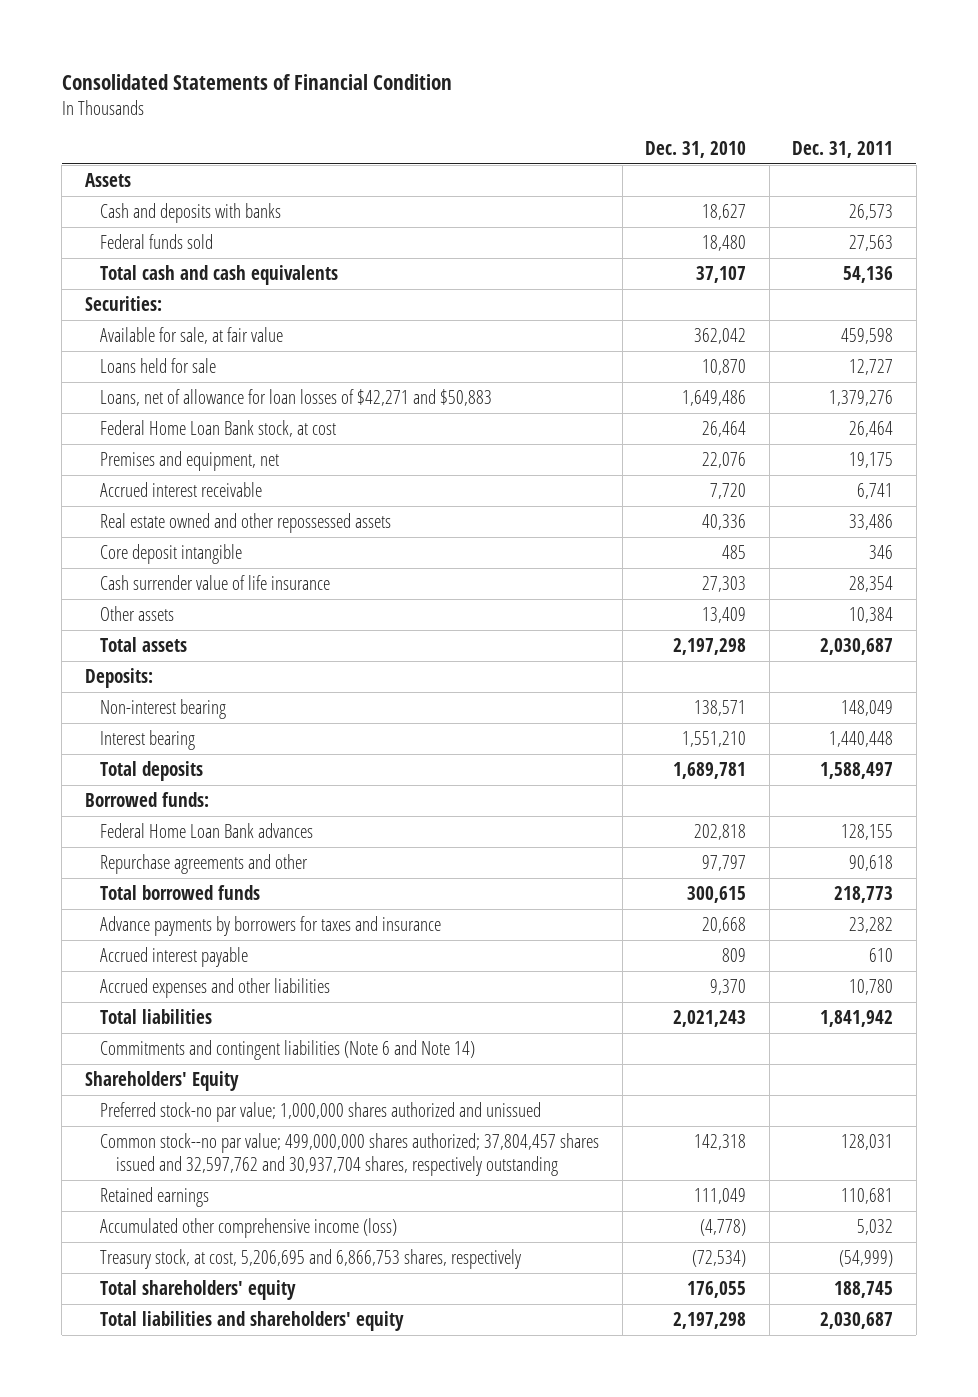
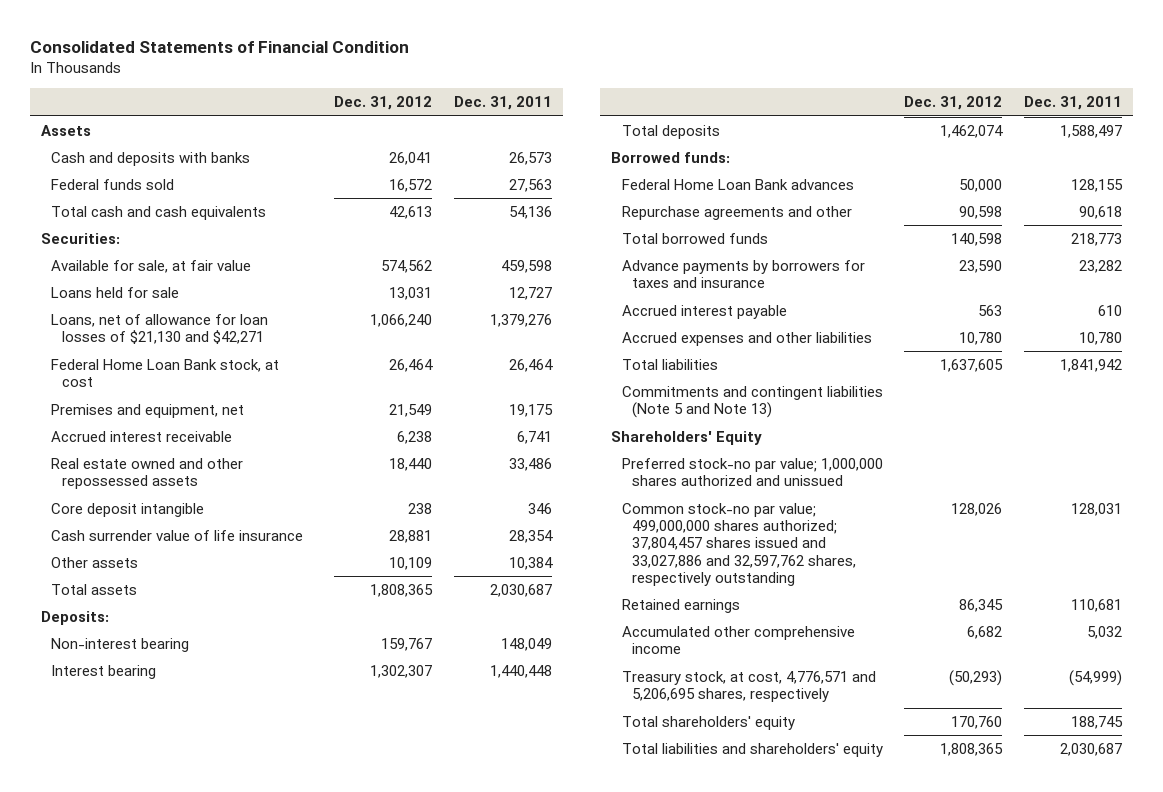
- | Dec. 31, 2010 | Dec. 31, 2011
+ | Dec. 31, 2012 | Dec. 31, 2011
- Loans, net of allowance for loan losses of $42,271 and $50,883 | 1,649,486 | 1,379,276
+ Loans, net of allowance for loan losses of $21,130 and $42,271 | 1,066,240 | 1,379,276
- Commitments and contingent liabilities (Note 6 and Note 14)
+ Commitments and contingent liabilities (Note 5 and Note 13)
- Common stock--no par value; 499,000,000 shares authorized; 37,804,457 shares issued and 32,597,762 and 30,937,704 shares, respectively outstanding | 142,318 | 128,031
+ Common stock-no par value; 499,000,000 shares authorized; 37,804,457 shares issued and 33,027,886 and 32,597,762 shares, respectively outstanding | 128,026 | 128,031
- Accumulated other comprehensive income (loss) | (4,778) | 5,032
- Treasury stock, at cost, 5,206,695 and 6,866,753 shares, respectively | (72,534) | (54,999)
+ Accumulated other comprehensive income | 6,682 | 5,032
+ Treasury stock, at cost, 4,776,571 and 5,206,695 shares, respectively | (50,293) | (54,999)

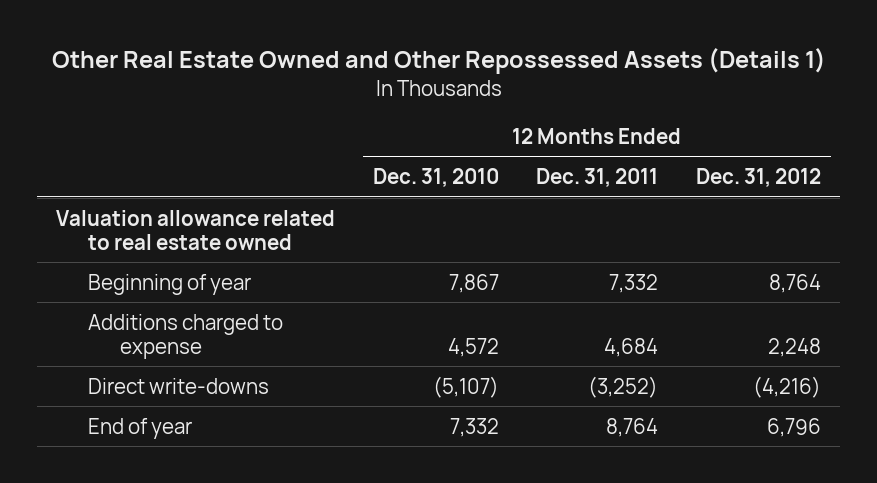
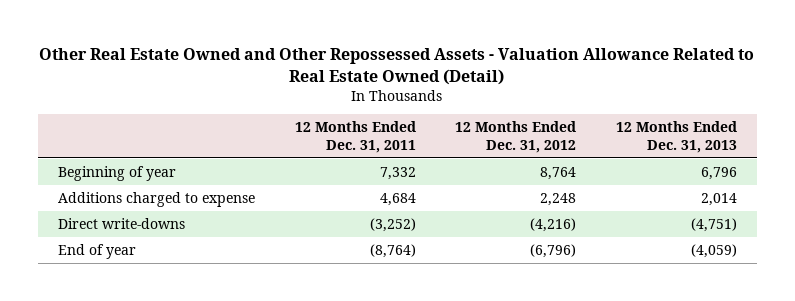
- Other Real Estate Owned and Other Repossessed Assets (Details 1)
+ Other Real Estate Owned and Other Repossessed Assets - Valuation Allowance Related to Real Estate Owned (Detail)
- | 12 Months Ended Dec. 31, 2010 | 12 Months Ended Dec. 31, 2011 | 12 Months Ended Dec. 31, 2012
+ | 12 Months Ended Dec. 31, 2011 | 12 Months Ended Dec. 31, 2012 | 12 Months Ended Dec. 31, 2013
- Valuation allowance related to real estate owned
- End of year | 7,332 | 8,764 | 6,796
+ End of year | (8,764) | (6,796) | (4,059)

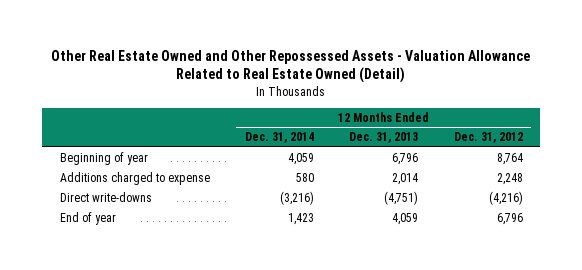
- | 12 Months Ended Dec. 31, 2011 | 12 Months Ended Dec. 31, 2012 | 12 Months Ended Dec. 31, 2013
+ | 12 Months Ended Dec. 31, 2014 | 12 Months Ended Dec. 31, 2013 | 12 Months Ended Dec. 31, 2012
- End of year | (8,764) | (6,796) | (4,059)
+ End of year | 1,423 | 4,059 | 6,796

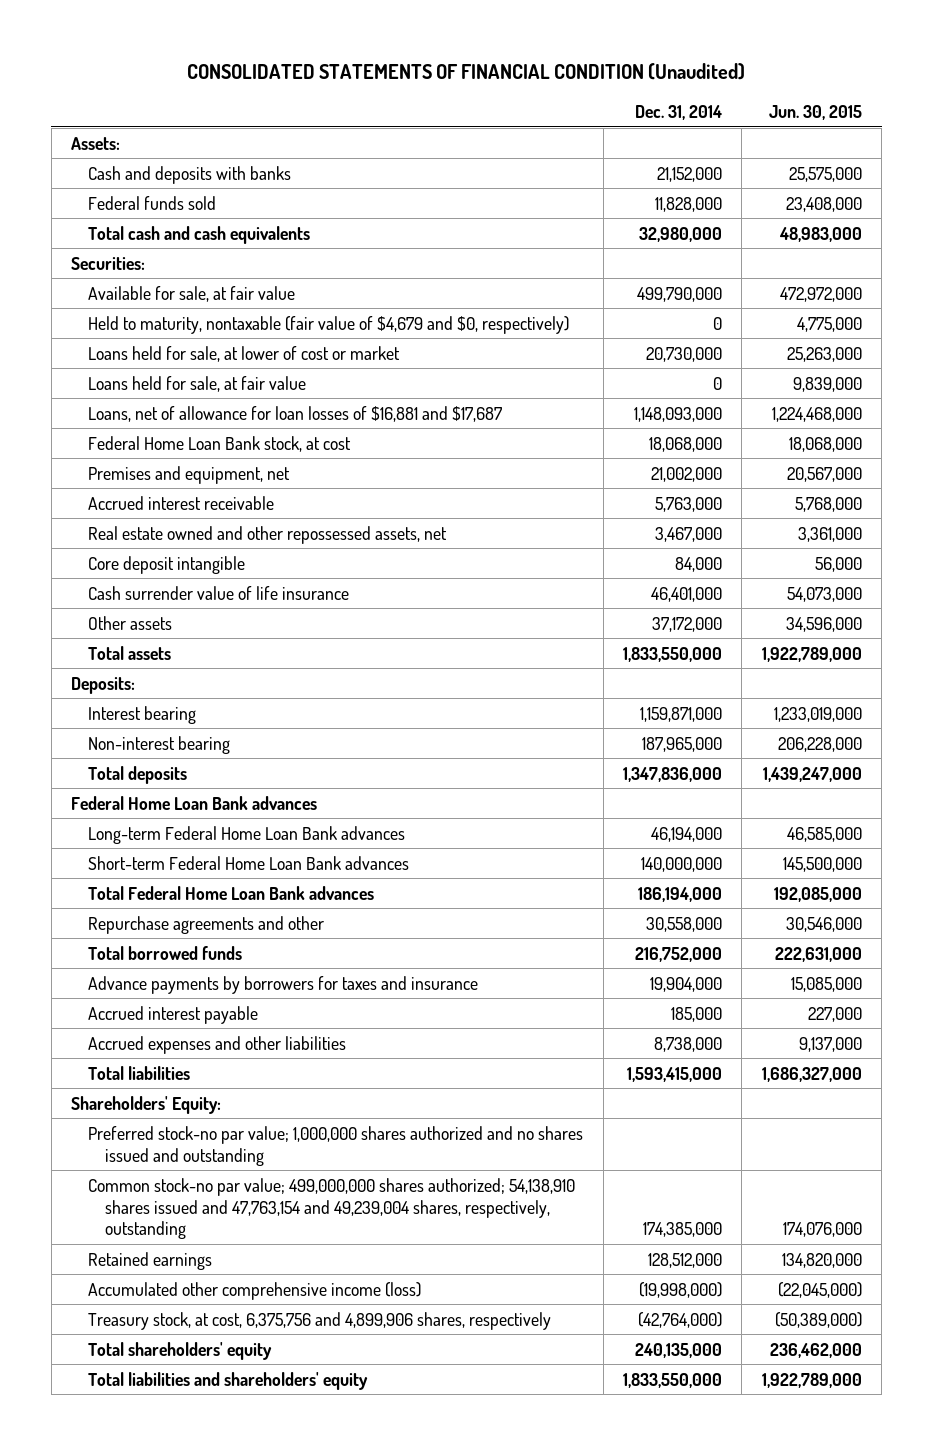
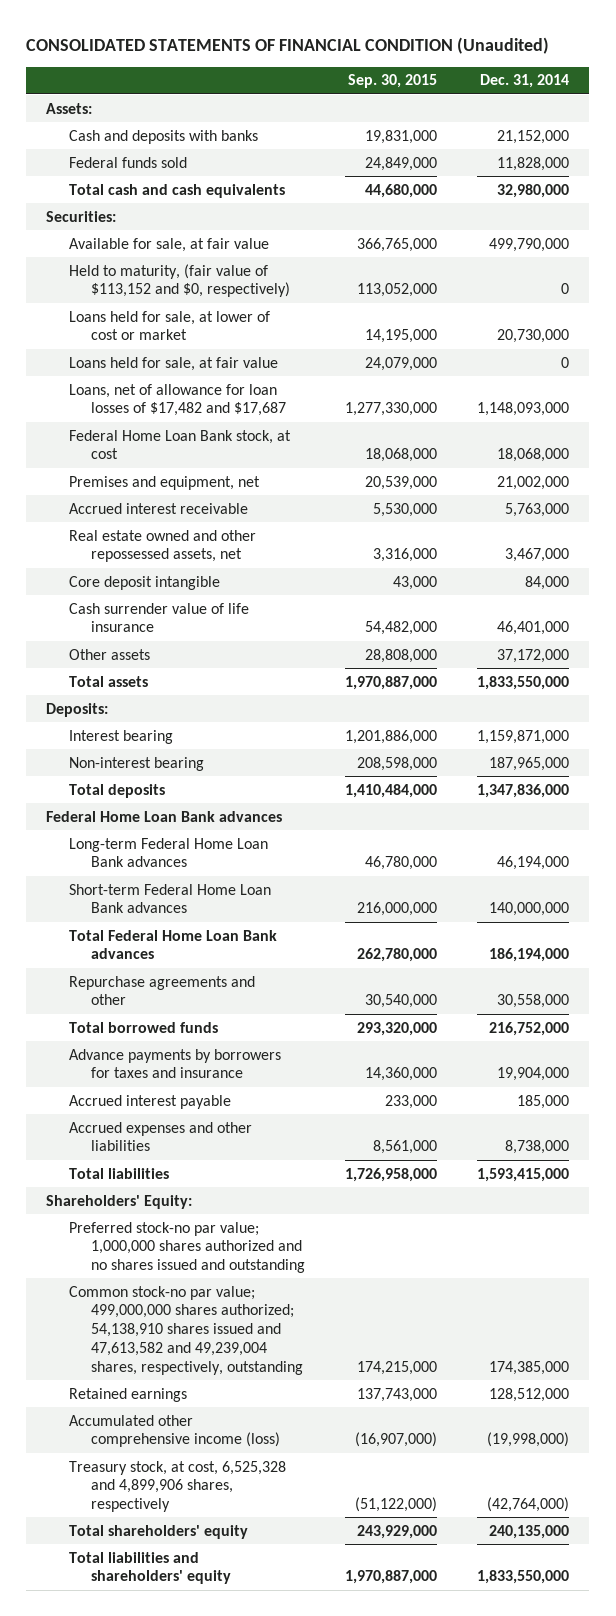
- | Dec. 31, 2014 | Jun. 30, 2015
+ | Sep. 30, 2015 | Dec. 31, 2014
- Held to maturity, nontaxable (fair value of $4,679 and $0, respectively) | 0 | 4,775,000
+ Held to maturity, (fair value of $113,152 and $0, respectively) | 113,052,000 | 0
- Loans, net of allowance for loan losses of $16,881 and $17,687 | 1,148,093,000 | 1,224,468,000
+ Loans, net of allowance for loan losses of $17,482 and $17,687 | 1,277,330,000 | 1,148,093,000
- Common stock-no par value; 499,000,000 shares authorized; 54,138,910 shares issued and 47,763,154 and 49,239,004 shares, respectively, outstanding | 174,385,000 | 174,076,000
+ Common stock-no par value; 499,000,000 shares authorized; 54,138,910 shares issued and 47,613,582 and 49,239,004 shares, respectively, outstanding | 174,215,000 | 174,385,000
- Treasury stock, at cost, 6,375,756 and 4,899,906 shares, respectively | (42,764,000) | (50,389,000)
+ Treasury stock, at cost, 6,525,328 and 4,899,906 shares, respectively | (51,122,000) | (42,764,000)

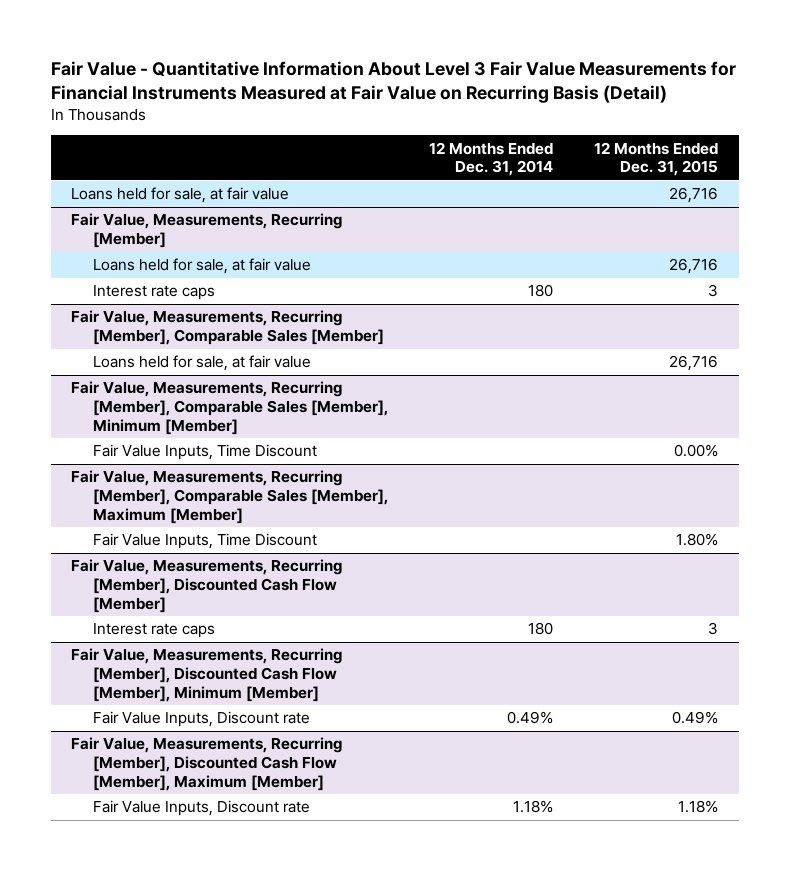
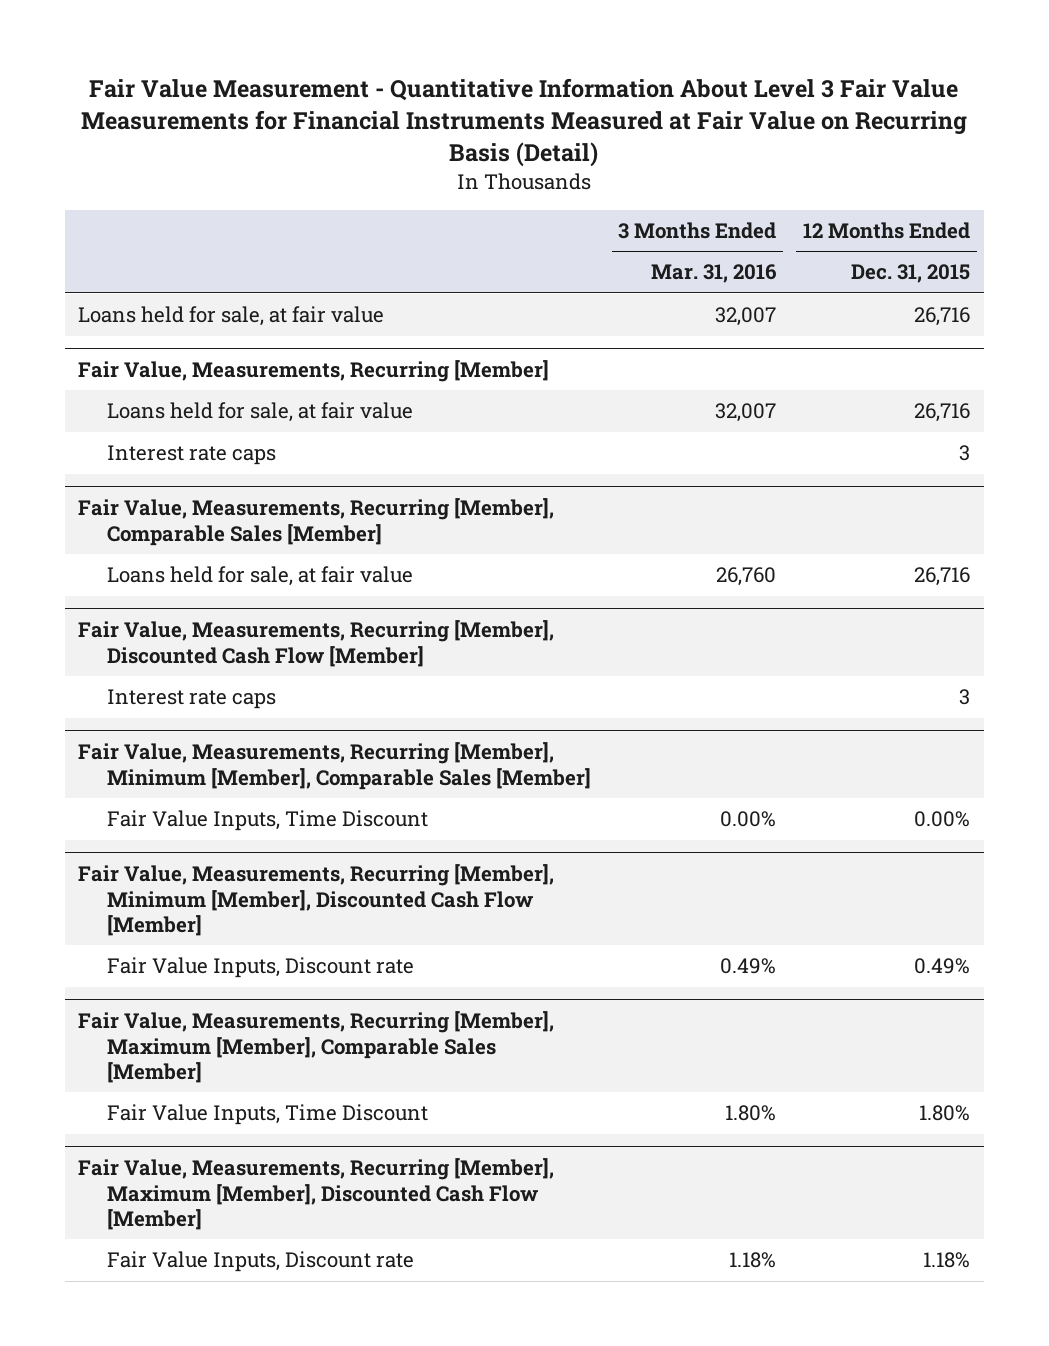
- Fair Value - Quantitative Information About Level 3 Fair Value Measurements for Financial Instruments Measured at Fair Value on Recurring Basis (Detail)
+ Fair Value Measurement - Quantitative Information About Level 3 Fair Value Measurements for Financial Instruments Measured at Fair Value on Recurring Basis (Detail)
- | 12 Months Ended Dec. 31, 2014 | 12 Months Ended Dec. 31, 2015
+ | 3 Months Ended Mar. 31, 2016 | 12 Months Ended Dec. 31, 2015
- Fair Value, Measurements, Recurring [Member], Comparable Sales [Member], Minimum [Member]
- Fair Value Inputs, Time Discount | | 0.00%
- Fair Value, Measurements, Recurring [Member], Comparable Sales [Member], Maximum [Member]
- Fair Value Inputs, Time Discount | | 1.80%
- Fair Value, Measurements, Recurring [Member], Discounted Cash Flow [Member], Minimum [Member]
+ Fair Value, Measurements, Recurring [Member], Minimum [Member], Comparable Sales [Member]
+ Fair Value Inputs, Time Discount | 0.00% | 0.00%
+ Fair Value, Measurements, Recurring [Member], Minimum [Member], Discounted Cash Flow [Member]
- Fair Value, Measurements, Recurring [Member], Discounted Cash Flow [Member], Maximum [Member]
+ Fair Value, Measurements, Recurring [Member], Maximum [Member], Comparable Sales [Member]
+ Fair Value Inputs, Time Discount | 1.80% | 1.80%
+ Fair Value, Measurements, Recurring [Member], Maximum [Member], Discounted Cash Flow [Member]

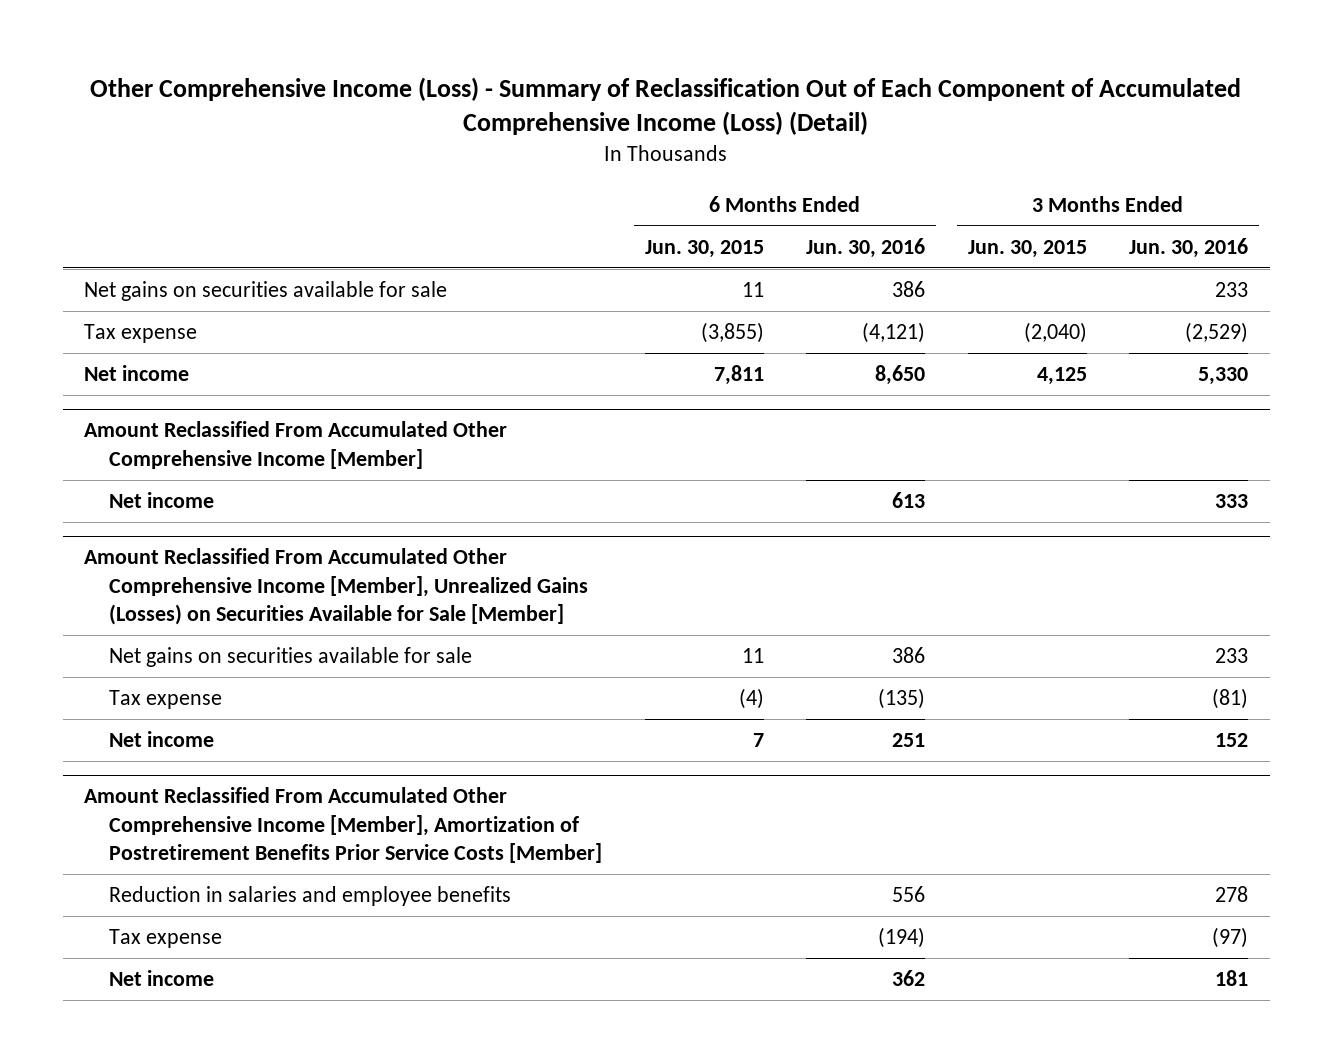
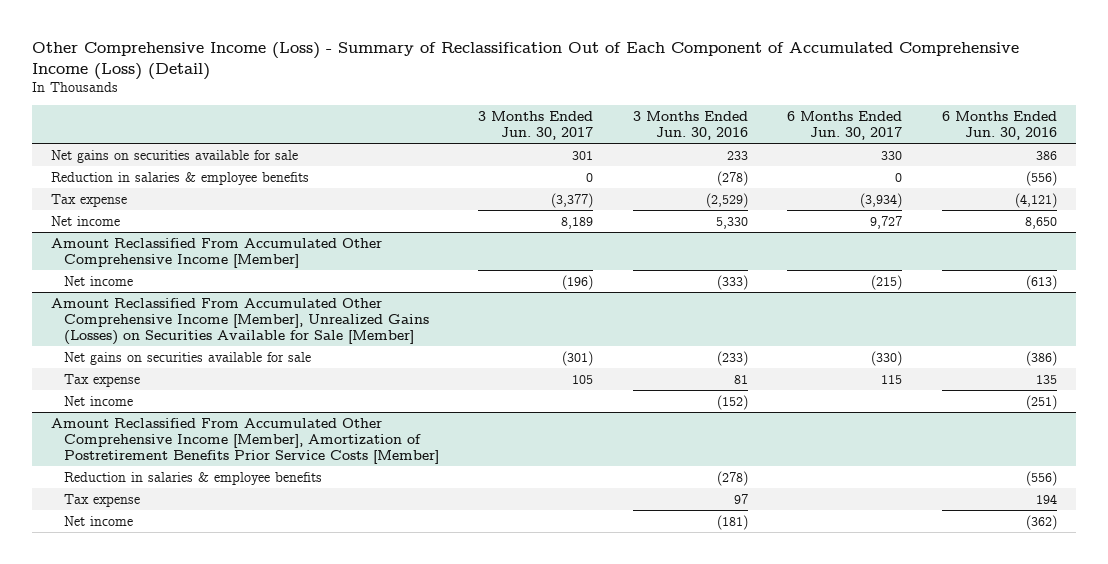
- | 6 Months Ended Jun. 30, 2015 | 6 Months Ended Jun. 30, 2016 | 3 Months Ended Jun. 30, 2015 | 3 Months Ended Jun. 30, 2016
+ | 3 Months Ended Jun. 30, 2017 | 3 Months Ended Jun. 30, 2016 | 6 Months Ended Jun. 30, 2017 | 6 Months Ended Jun. 30, 2016
+ Reduction in salaries & employee benefits | 0 | (278) | 0 | (556)
@ Amount Reclassified From Accumulated Other Comprehensive Income [Member]
- Net income | | 613 | | 333
+ Net income | (196) | (333) | (215) | (613)
@ Amount Reclassified From Accumulated Other Comprehensive Income [Member], Unrealized Gains (Losses) on Securities Available for Sale [Member]
- Net gains on securities available for sale | 11 | 386 | | 233
- Tax expense | (4) | (135) | | (81)
- Net income | 7 | 251 | | 152
+ Net gains on securities available for sale | (301) | (233) | (330) | (386)
+ Tax expense | 105 | 81 | 115 | 135
+ Net income | | (152) | | (251)
@ Amount Reclassified From Accumulated Other Comprehensive Income [Member], Amortization of Postretirement Benefits Prior Service Costs [Member]
- Reduction in salaries and employee benefits | | 556 | | 278
- Tax expense | | (194) | | (97)
- Net income | | 362 | | 181
+ Reduction in salaries & employee benefits | | (278) | | (556)
+ Tax expense | | 97 | | 194
+ Net income | | (181) | | (362)

